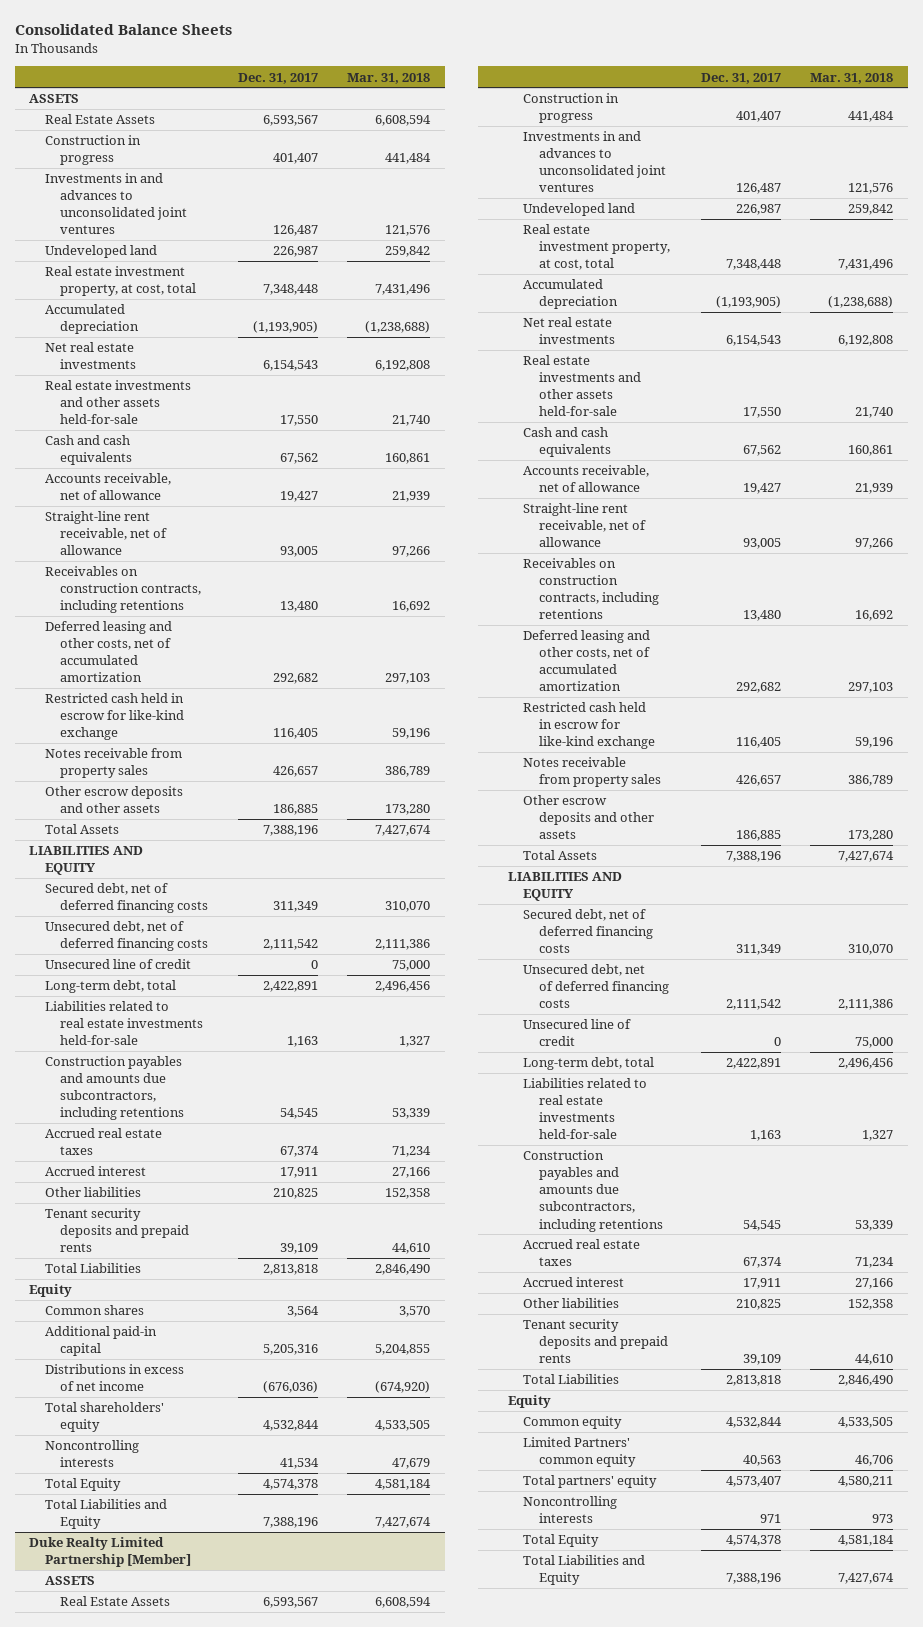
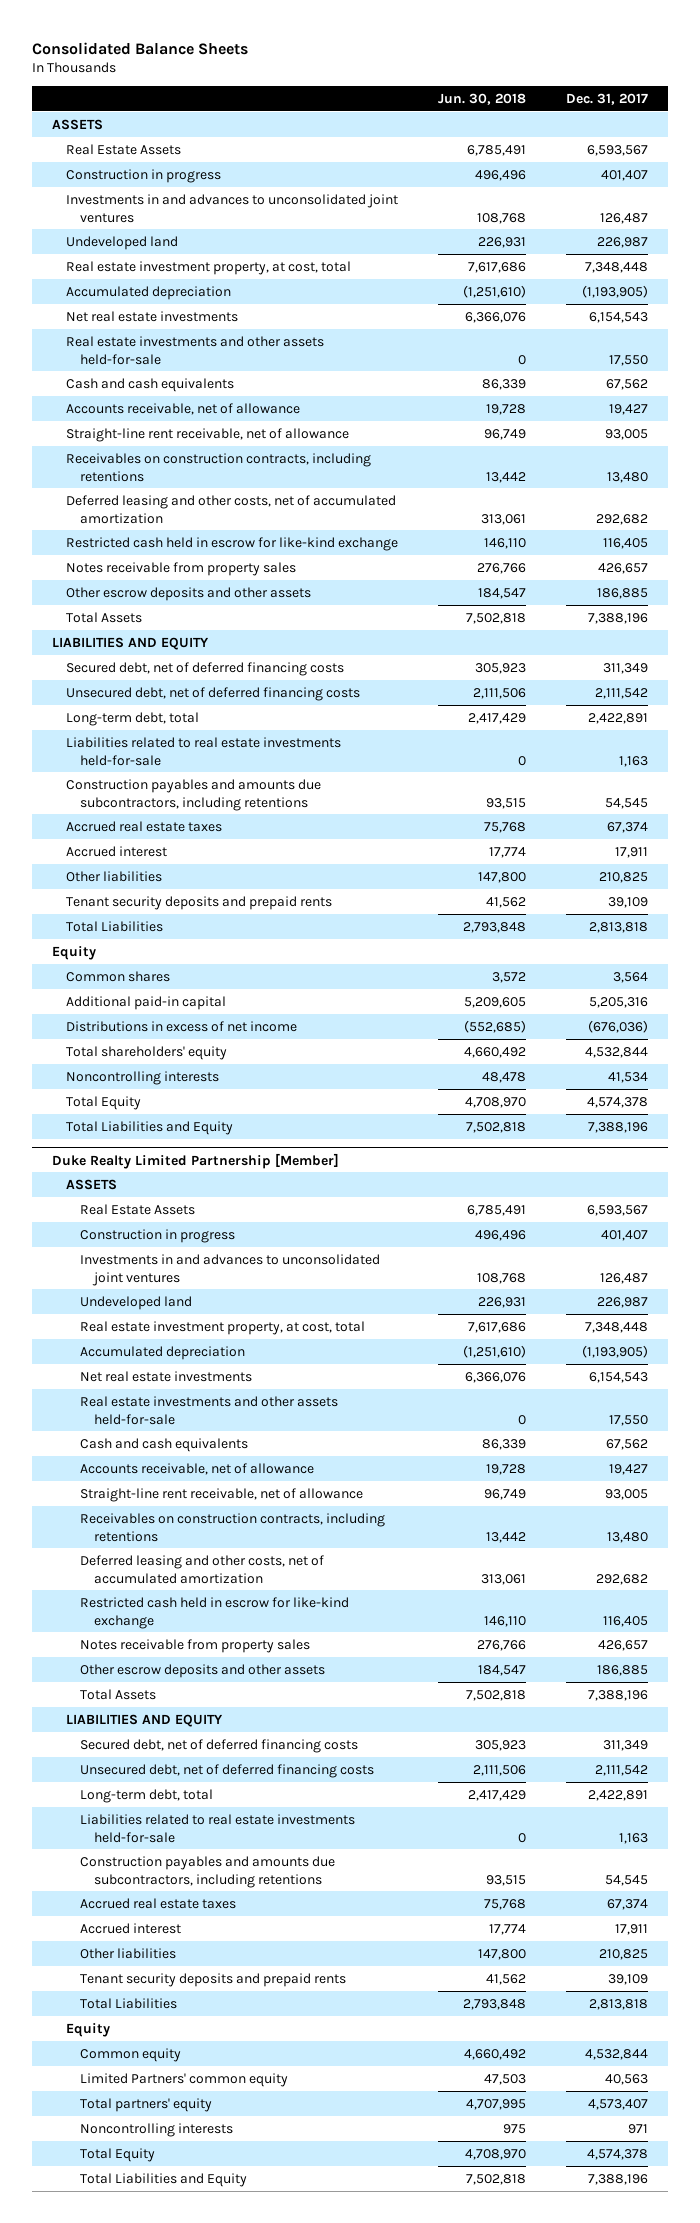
- | Dec. 31, 2017 | Mar. 31, 2018
+ | Jun. 30, 2018 | Dec. 31, 2017
- Unsecured line of credit | 0 | 75,000
@ Duke Realty Limited Partnership [Member]
- Unsecured line of credit | 0 | 75,000

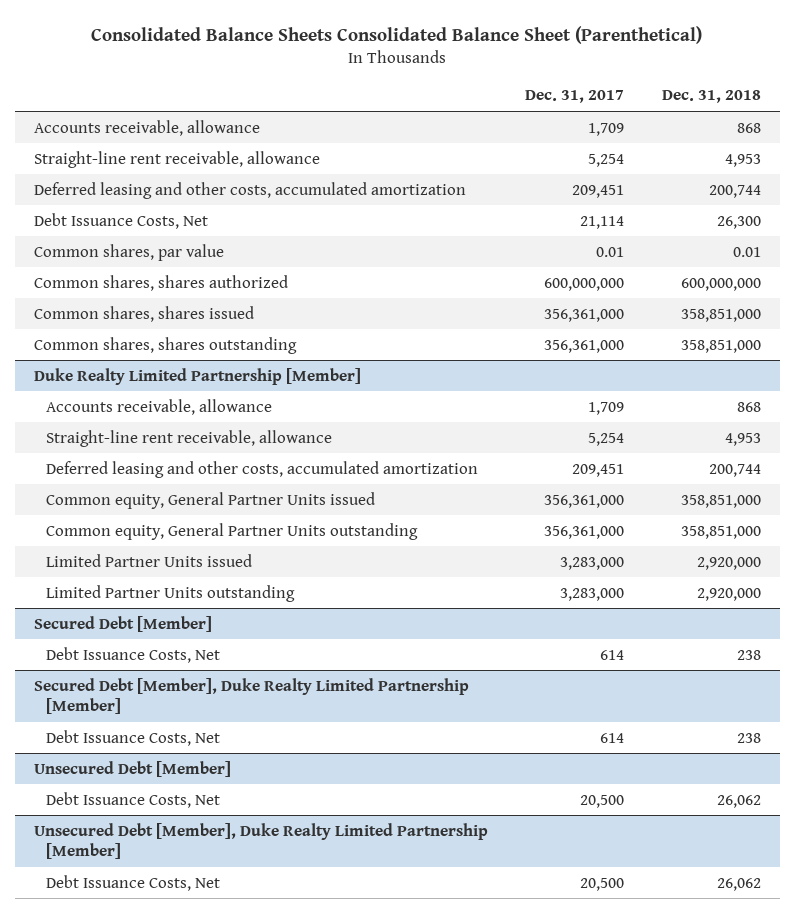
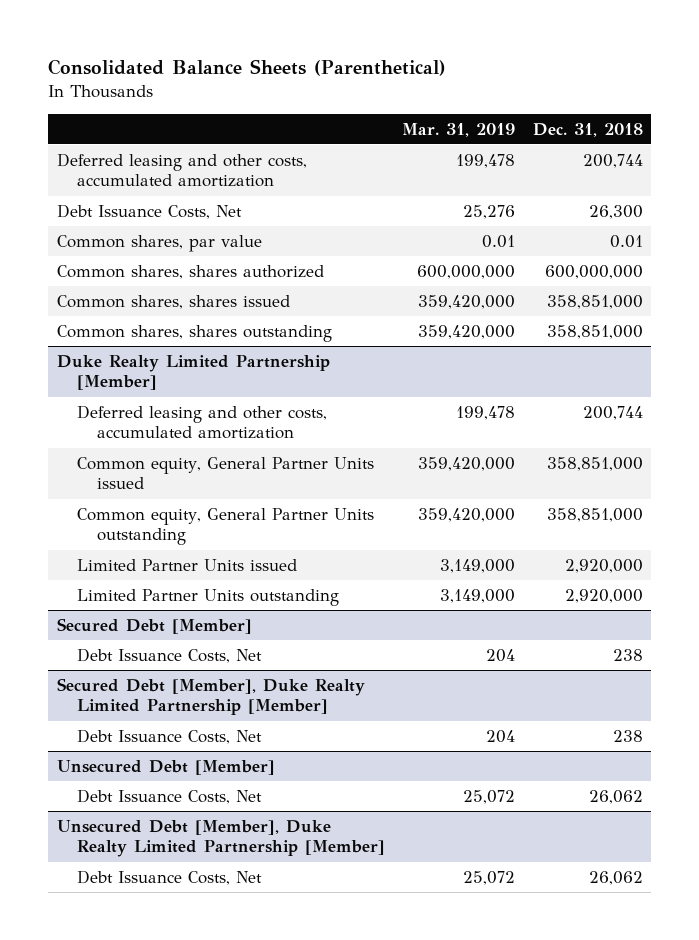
- Consolidated Balance Sheets Consolidated Balance Sheet (Parenthetical)
+ Consolidated Balance Sheets (Parenthetical)
- | Dec. 31, 2017 | Dec. 31, 2018
+ | Mar. 31, 2019 | Dec. 31, 2018
- Accounts receivable, allowance | 1,709 | 868
- Straight-line rent receivable, allowance | 5,254 | 4,953
@ Duke Realty Limited Partnership [Member]
- Accounts receivable, allowance | 1,709 | 868
- Straight-line rent receivable, allowance | 5,254 | 4,953

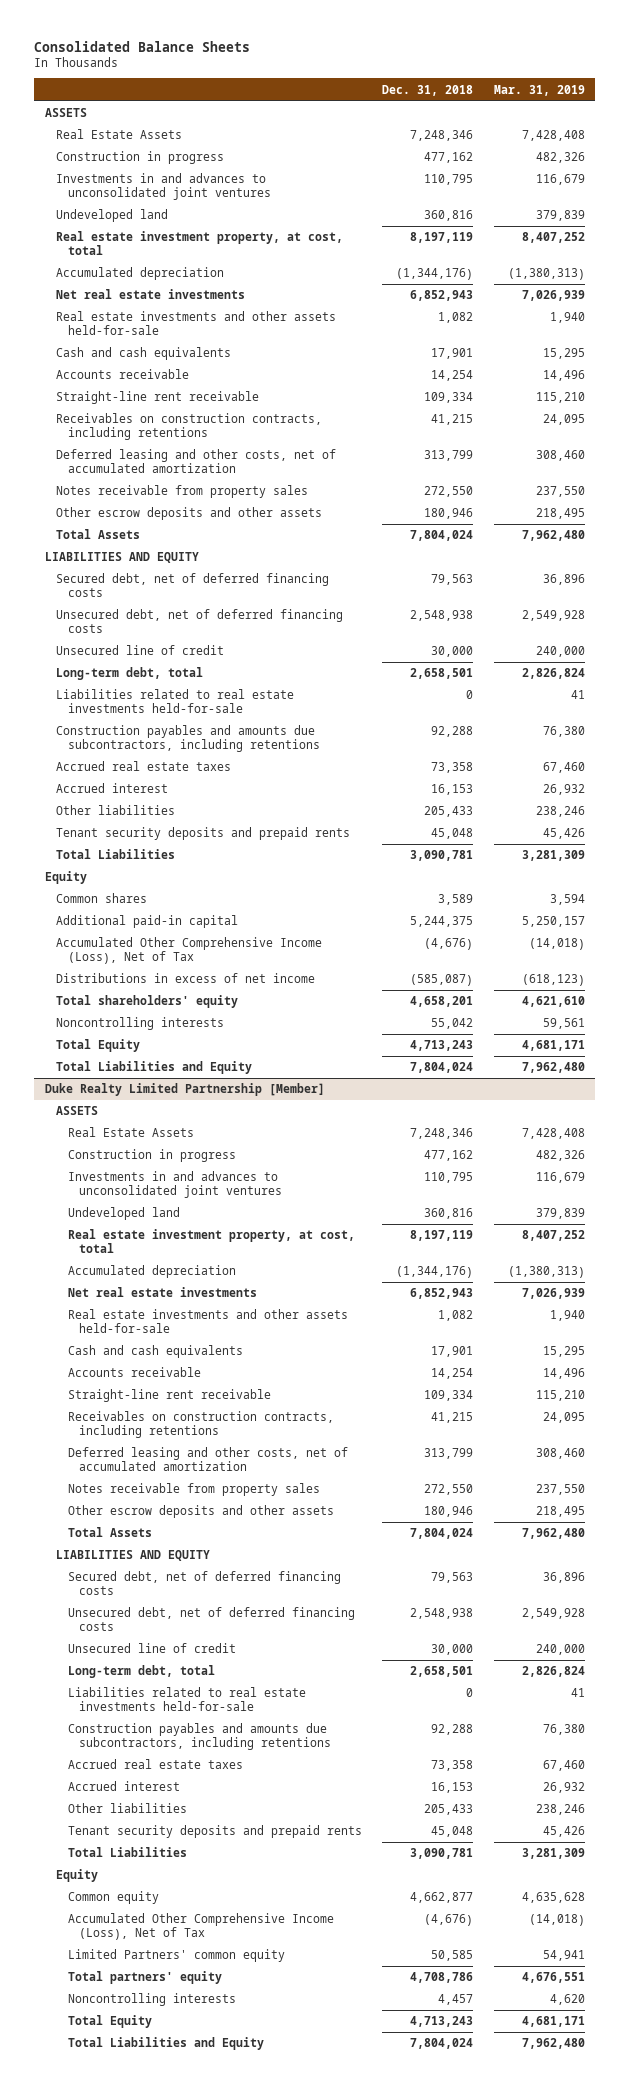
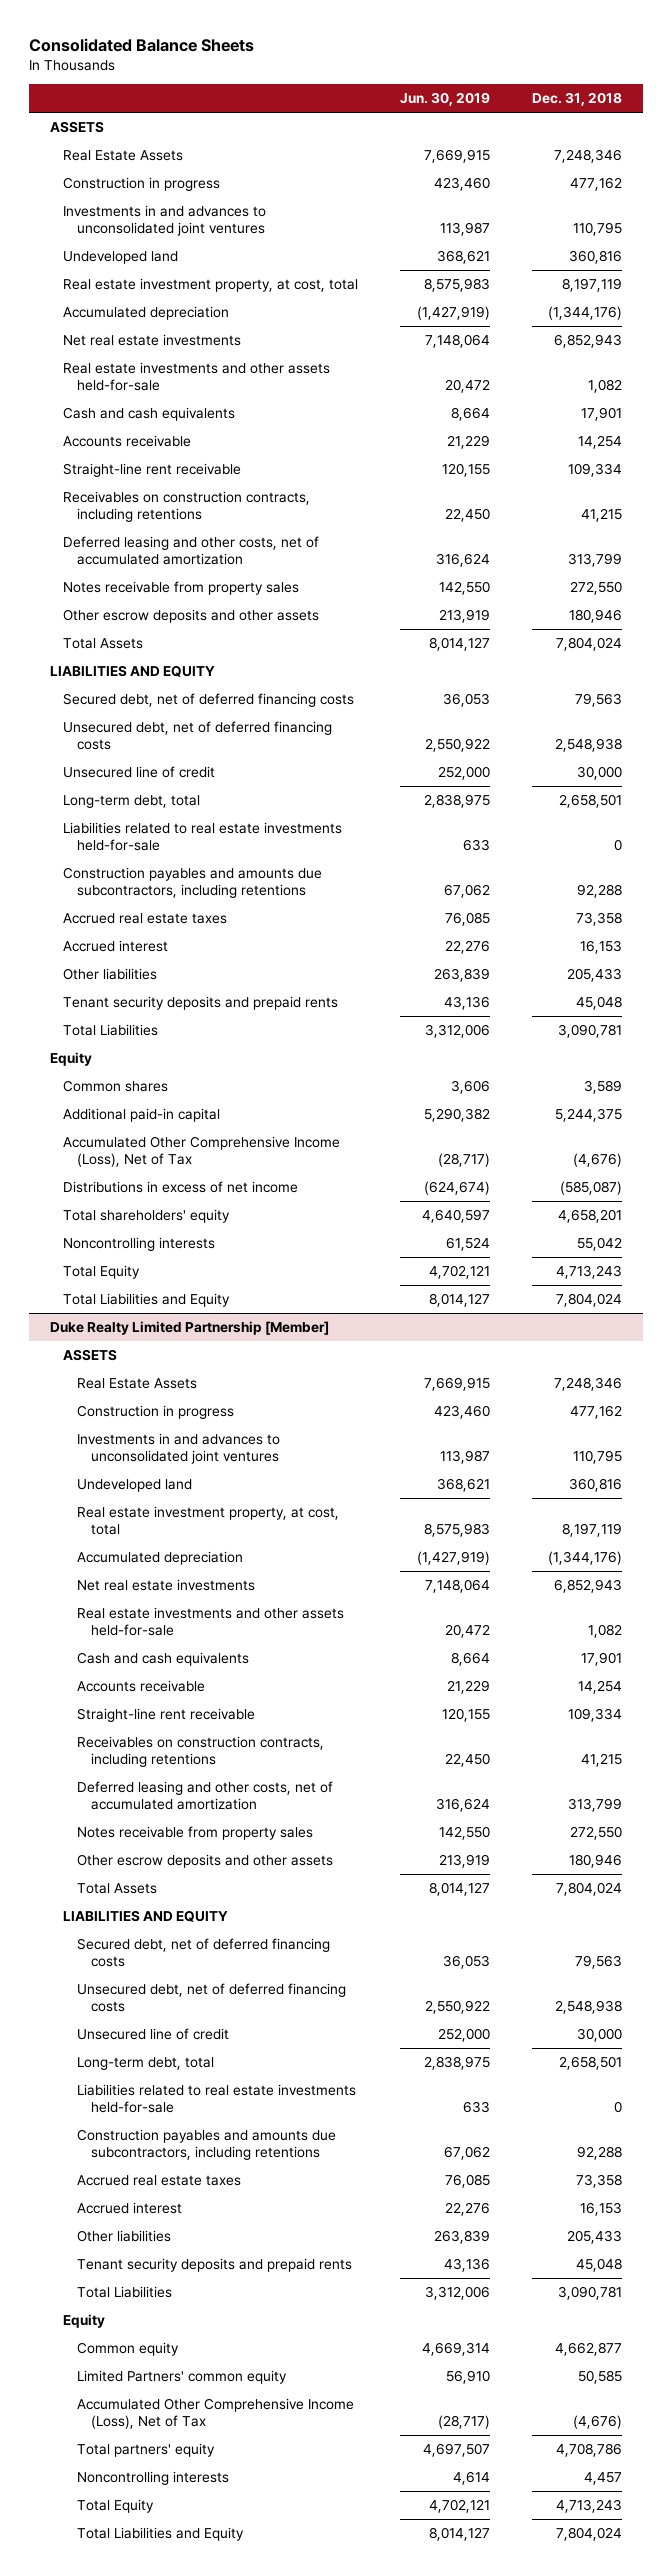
- | Dec. 31, 2018 | Mar. 31, 2019
+ | Jun. 30, 2019 | Dec. 31, 2018
@ Duke Realty Limited Partnership [Member]
moved down: Accumulated Other Comprehensive Income (Loss), Net of Tax | (28,717) | (4,676)

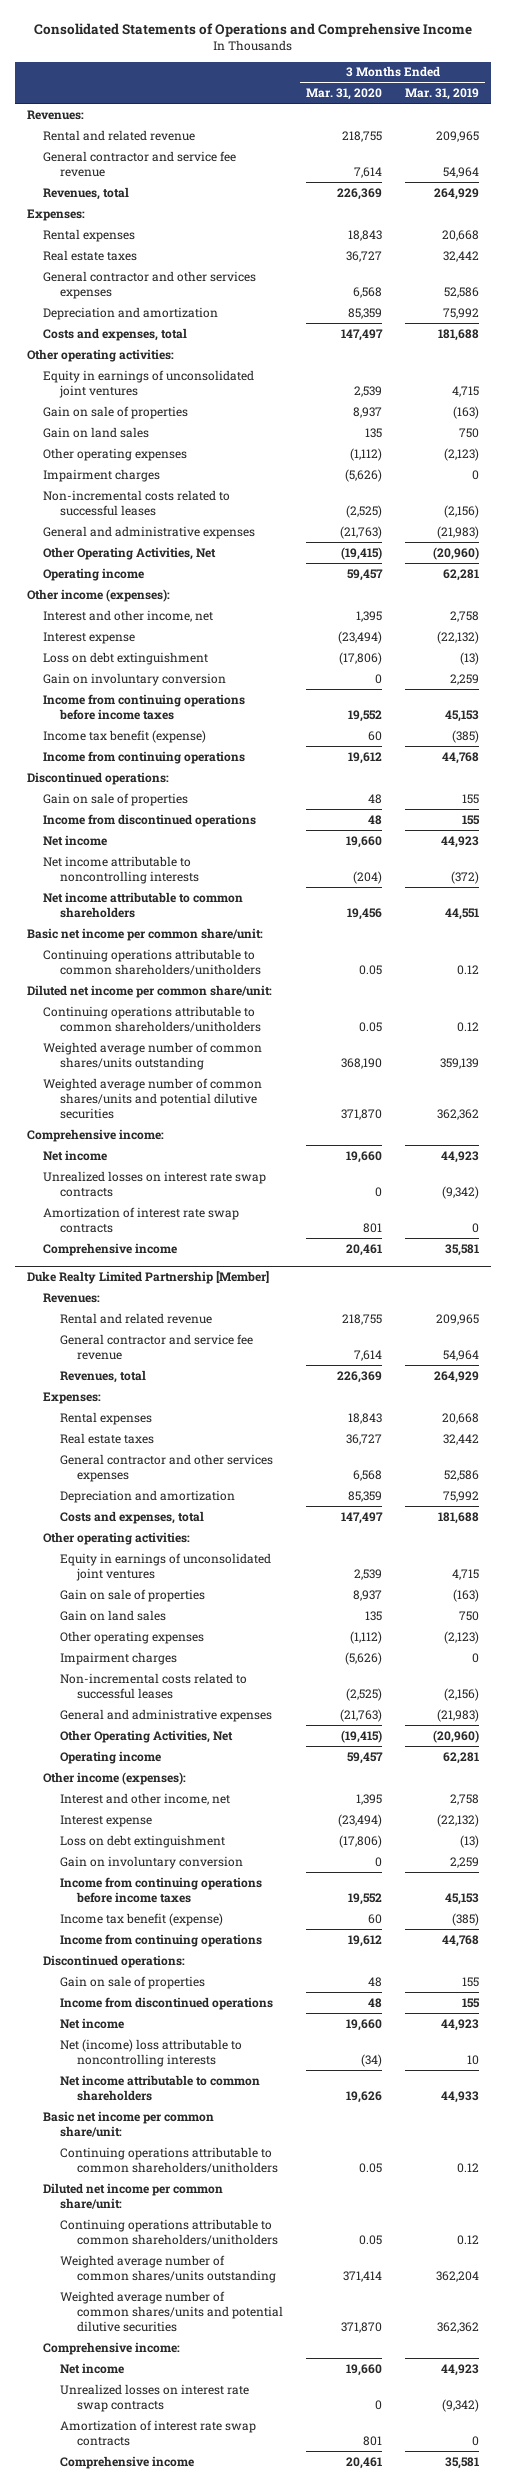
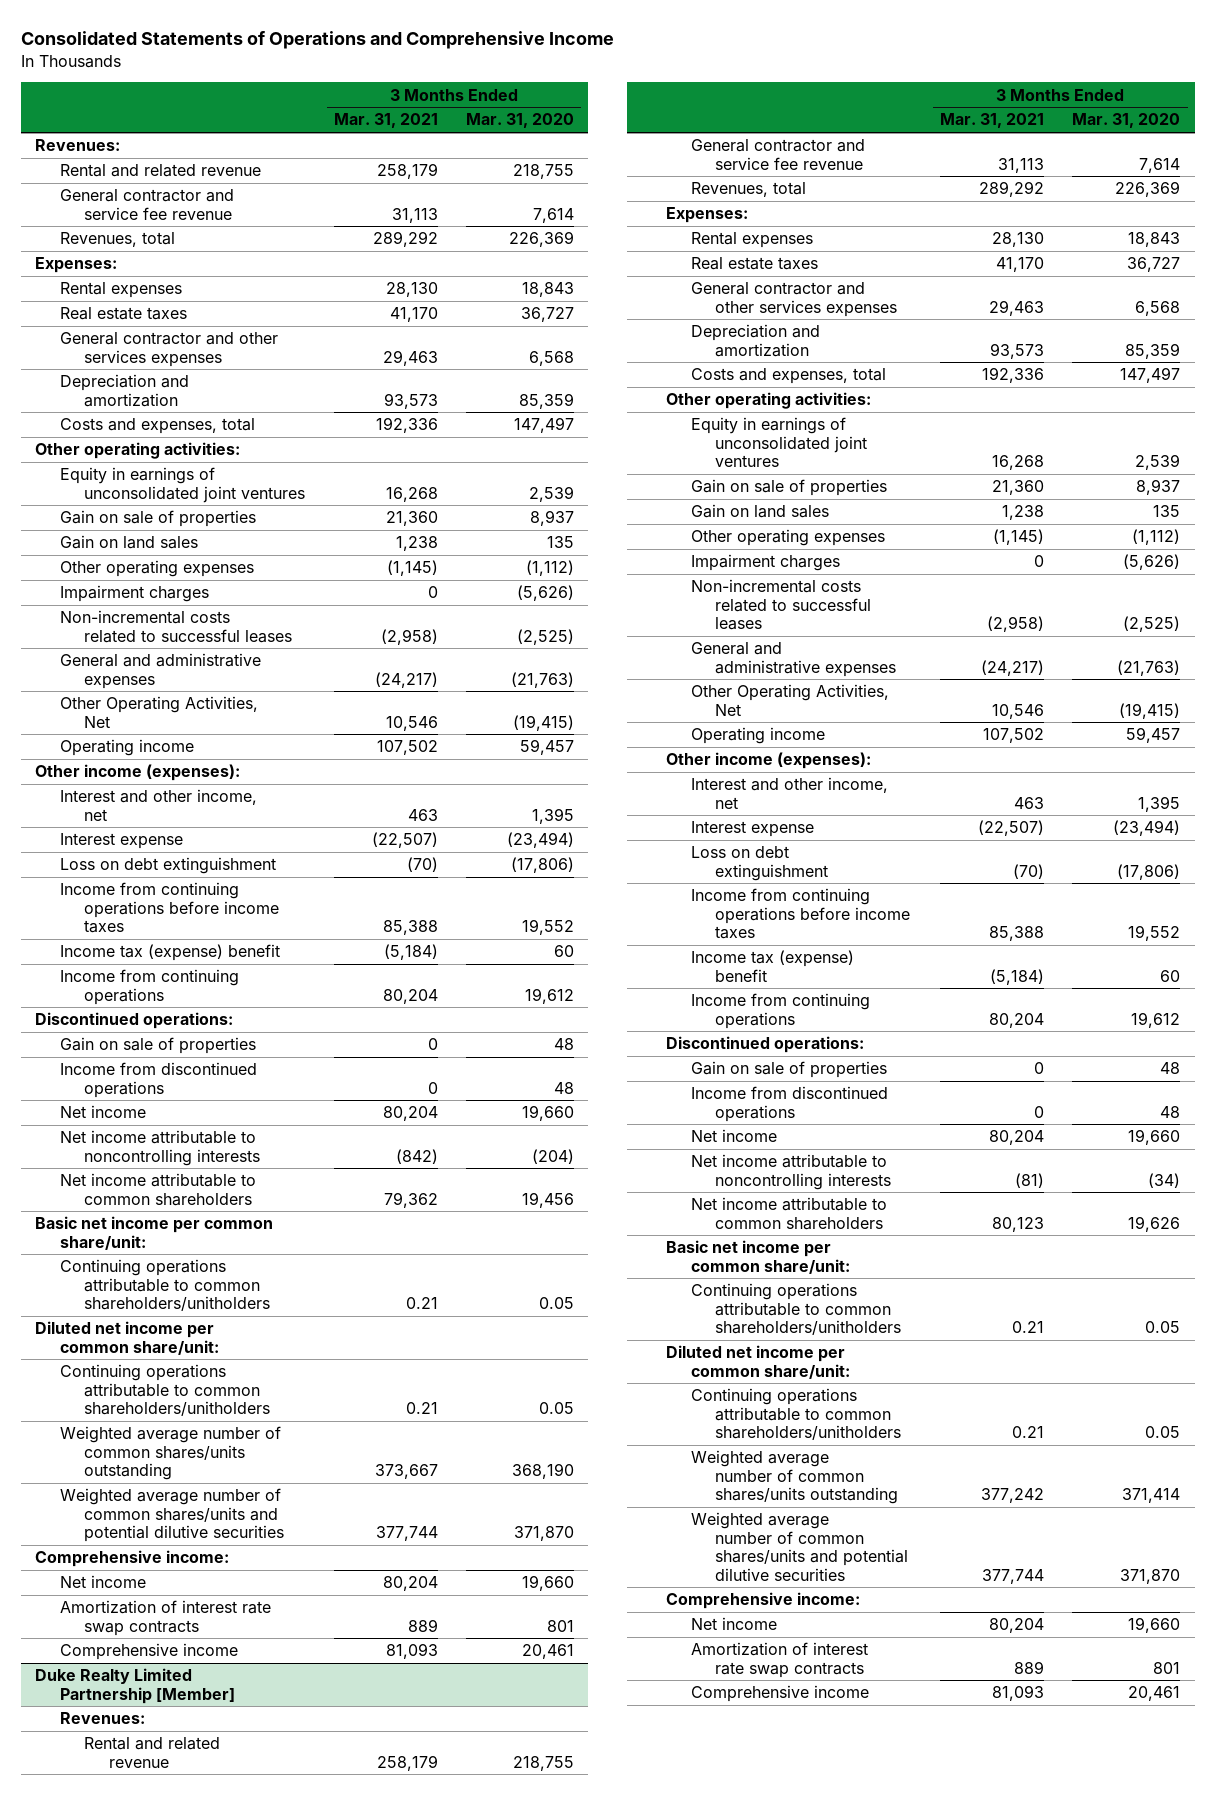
- | 3 Months Ended Mar. 31, 2020 | 3 Months Ended Mar. 31, 2019
+ | 3 Months Ended Mar. 31, 2021 | 3 Months Ended Mar. 31, 2020
- Gain on involuntary conversion | 0 | 2,259
- Income tax benefit (expense) | 60 | (385)
+ Income tax (expense) benefit | (5,184) | 60
- Unrealized losses on interest rate swap contracts | 0 | (9,342)
@ Duke Realty Limited Partnership [Member]
- Gain on involuntary conversion | 0 | 2,259
- Income tax benefit (expense) | 60 | (385)
+ Income tax (expense) benefit | (5,184) | 60
- Net (income) loss attributable to noncontrolling interests | (34) | 10
+ Net income attributable to noncontrolling interests | (81) | (34)
- Unrealized losses on interest rate swap contracts | 0 | (9,342)

